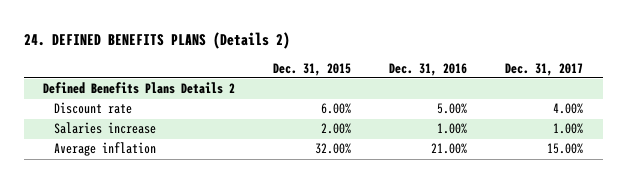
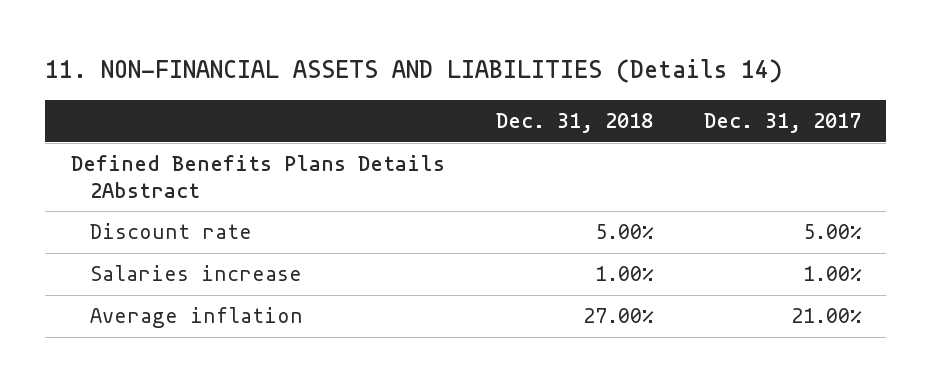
- 24. DEFINED BENEFITS PLANS (Details 2)
+ 11. NON-FINANCIAL ASSETS AND LIABILITIES (Details 14)
- | Dec. 31, 2015 | Dec. 31, 2016 | Dec. 31, 2017
+ | Dec. 31, 2018 | Dec. 31, 2017
- Defined Benefits Plans Details 2
- Discount rate | 6.00% | 5.00% | 4.00%
+ Defined Benefits Plans Details 2Abstract
+ Discount rate | 5.00% | 5.00%
- Average inflation | 32.00% | 21.00% | 15.00%
+ Average inflation | 27.00% | 21.00%

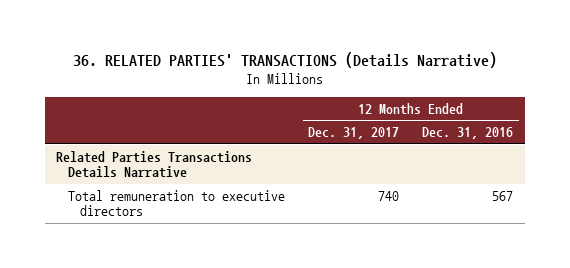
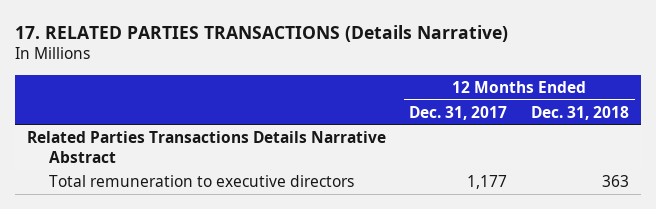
- 36. RELATED PARTIES' TRANSACTIONS (Details Narrative)
+ 17. RELATED PARTIES TRANSACTIONS (Details Narrative)
- | 12 Months Ended Dec. 31, 2017 | 12 Months Ended Dec. 31, 2016
+ | 12 Months Ended Dec. 31, 2017 | 12 Months Ended Dec. 31, 2018
- Related Parties Transactions Details Narrative
- Total remuneration to executive directors | 740 | 567
+ Related Parties Transactions Details Narrative Abstract
+ Total remuneration to executive directors | 1,177 | 363

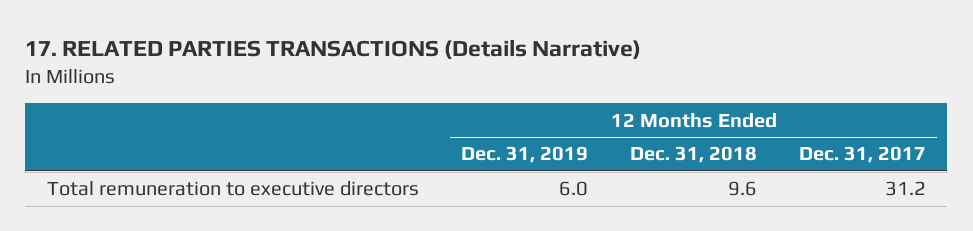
- | 12 Months Ended Dec. 31, 2017 | 12 Months Ended Dec. 31, 2018
+ | 12 Months Ended Dec. 31, 2019 | 12 Months Ended Dec. 31, 2018 | 12 Months Ended Dec. 31, 2017
- Related Parties Transactions Details Narrative Abstract
- Total remuneration to executive directors | 1,177 | 363
+ Total remuneration to executive directors | 6.0 | 9.6 | 31.2

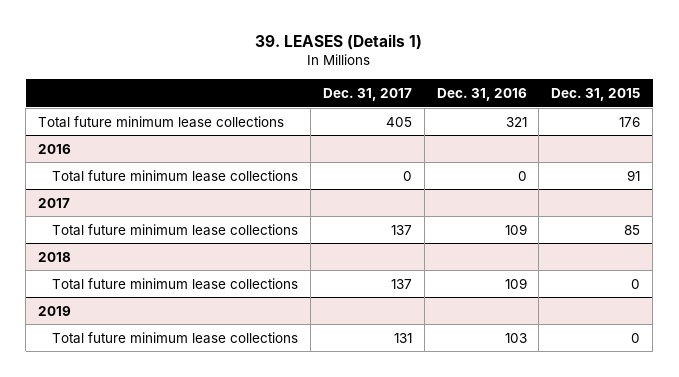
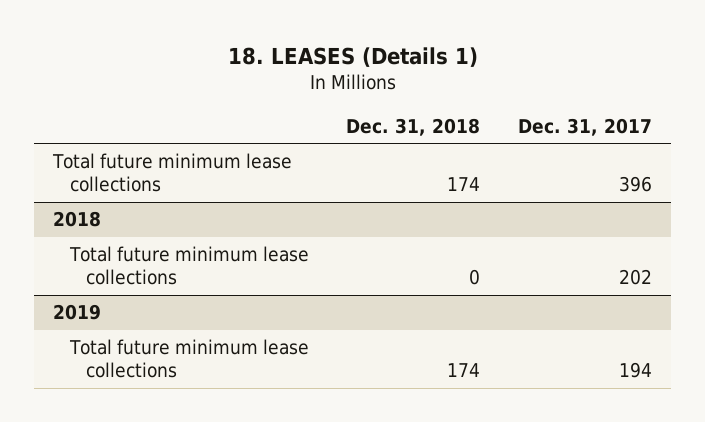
- 39. LEASES (Details 1)
+ 18. LEASES (Details 1)
- | Dec. 31, 2017 | Dec. 31, 2016 | Dec. 31, 2015
+ | Dec. 31, 2018 | Dec. 31, 2017
- Total future minimum lease collections | 405 | 321 | 176
- 2016
- Total future minimum lease collections | 0 | 0 | 91
- 2017
- Total future minimum lease collections | 137 | 109 | 85
+ Total future minimum lease collections | 174 | 396
@ 2018
- Total future minimum lease collections | 137 | 109 | 0
+ Total future minimum lease collections | 0 | 202
@ 2019
- Total future minimum lease collections | 131 | 103 | 0
+ Total future minimum lease collections | 174 | 194

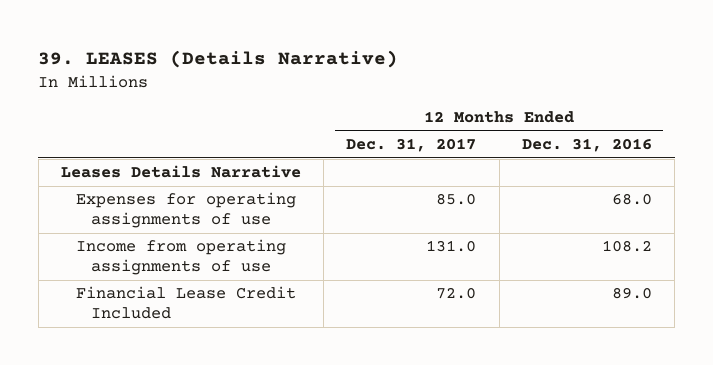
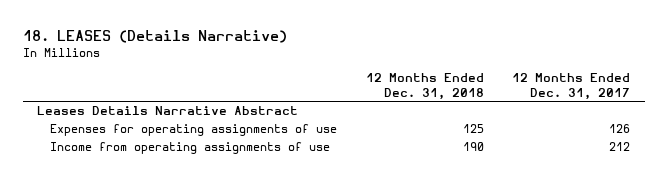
- 39. LEASES (Details Narrative)
+ 18. LEASES (Details Narrative)
- | 12 Months Ended Dec. 31, 2017 | 12 Months Ended Dec. 31, 2016
+ | 12 Months Ended Dec. 31, 2018 | 12 Months Ended Dec. 31, 2017
- Leases Details Narrative
- Expenses for operating assignments of use | 85.0 | 68.0
- Income from operating assignments of use | 131.0 | 108.2
- Financial Lease Credit Included | 72.0 | 89.0
+ Leases Details Narrative Abstract
+ Expenses for operating assignments of use | 125 | 126
+ Income from operating assignments of use | 190 | 212

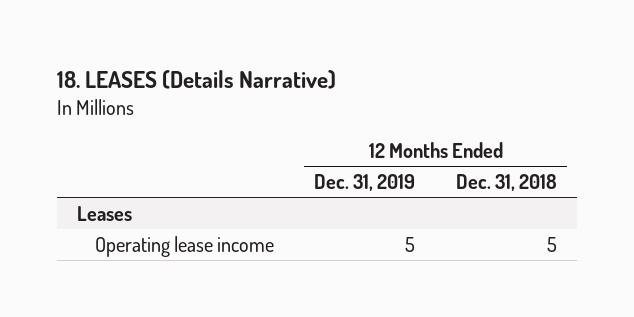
- | 12 Months Ended Dec. 31, 2018 | 12 Months Ended Dec. 31, 2017
+ | 12 Months Ended Dec. 31, 2019 | 12 Months Ended Dec. 31, 2018
- Leases Details Narrative Abstract
- Expenses for operating assignments of use | 125 | 126
- Income from operating assignments of use | 190 | 212
+ Leases
+ Operating lease income | 5 | 5

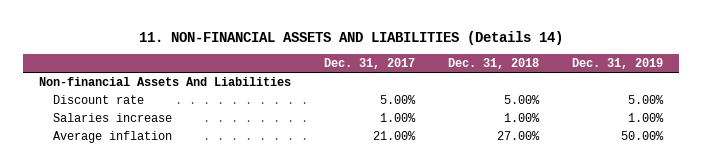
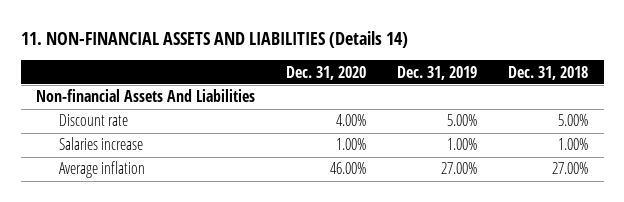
- | Dec. 31, 2017 | Dec. 31, 2018 | Dec. 31, 2019
+ | Dec. 31, 2020 | Dec. 31, 2019 | Dec. 31, 2018
- Average inflation | 21.00% | 27.00% | 50.00%
+ Average inflation | 46.00% | 27.00% | 27.00%

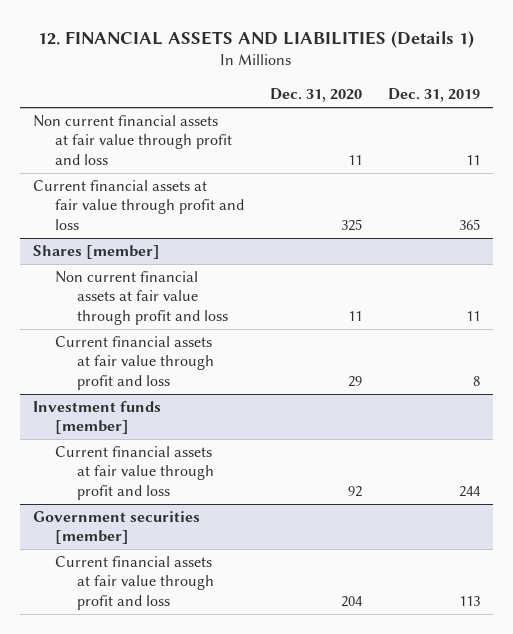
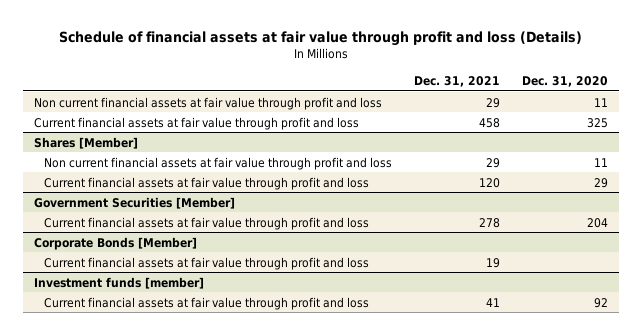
- 12. FINANCIAL ASSETS AND LIABILITIES (Details 1)
+ Schedule of financial assets at fair value through profit and loss (Details)
- | Dec. 31, 2020 | Dec. 31, 2019
+ | Dec. 31, 2021 | Dec. 31, 2020
- Shares [member]
+ Shares [Member]
+ Government Securities [Member]
+ Current financial assets at fair value through profit and loss | 278 | 204
+ Corporate Bonds [Member]
+ Current financial assets at fair value through profit and loss | 19 |
- Government securities [member]
- Current financial assets at fair value through profit and loss | 204 | 113

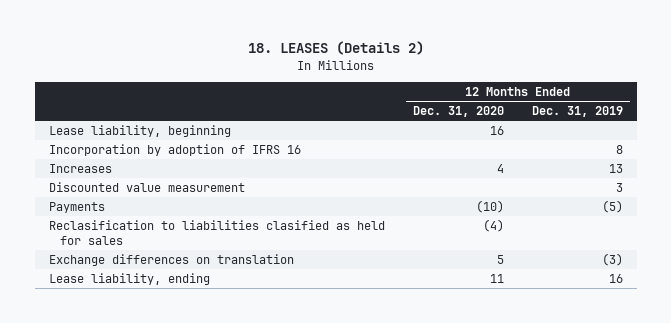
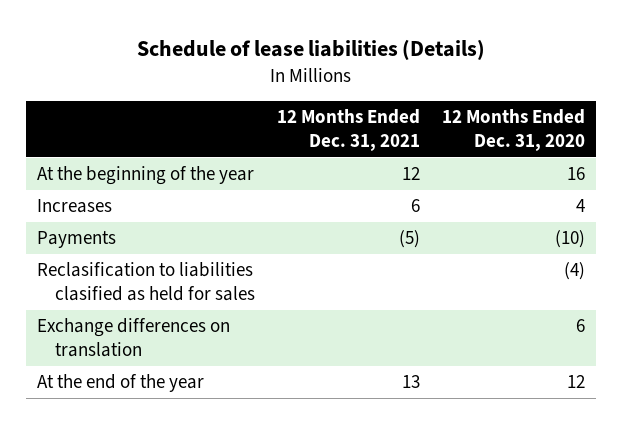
- 18. LEASES (Details 2)
+ Schedule of lease liabilities (Details)
- | 12 Months Ended Dec. 31, 2020 | 12 Months Ended Dec. 31, 2019
+ | 12 Months Ended Dec. 31, 2021 | 12 Months Ended Dec. 31, 2020
- Lease liability, beginning | 16 |
- Incorporation by adoption of IFRS 16 | | 8
+ At the beginning of the year | 12 | 16
- Discounted value measurement | | 3
- Exchange differences on translation | 5 | (3)
- Lease liability, ending | 11 | 16
+ Exchange differences on translation | | 6
+ At the end of the year | 13 | 12

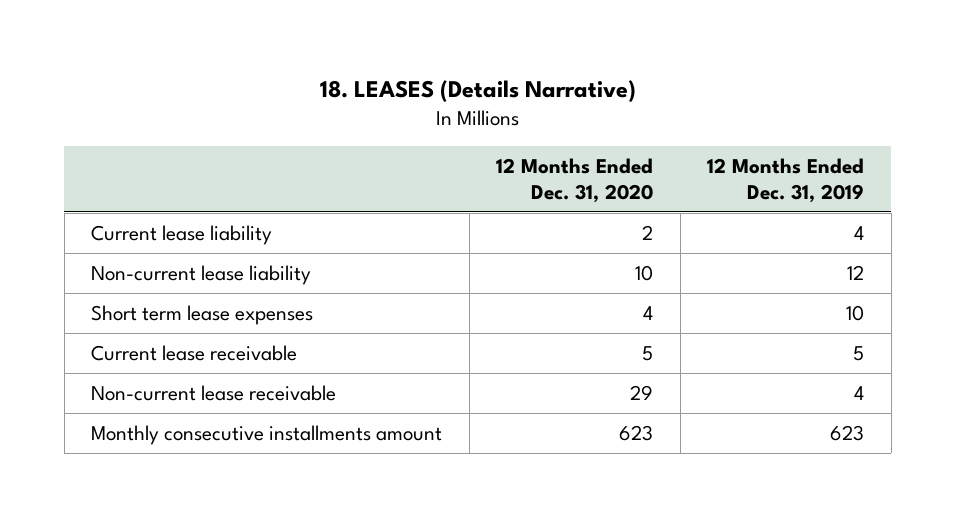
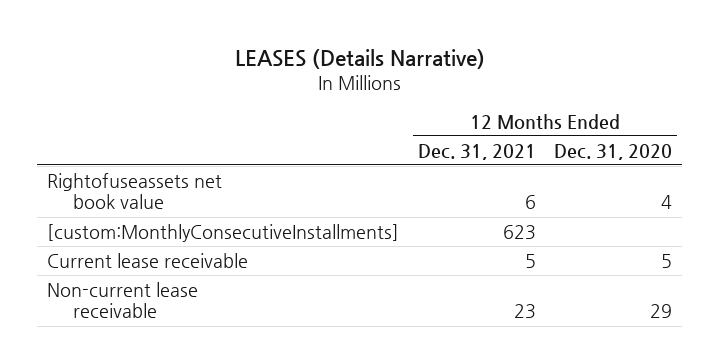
- 18. LEASES (Details Narrative)
+ LEASES (Details Narrative)
- | 12 Months Ended Dec. 31, 2020 | 12 Months Ended Dec. 31, 2019
+ | 12 Months Ended Dec. 31, 2021 | 12 Months Ended Dec. 31, 2020
- Current lease liability | 2 | 4
- Non-current lease liability | 10 | 12
- Short term lease expenses | 4 | 10
+ Rightofuseassets net book value | 6 | 4
+ [custom:MonthlyConsecutiveInstallments] | 623 |
- Monthly consecutive installments amount | 623 | 623

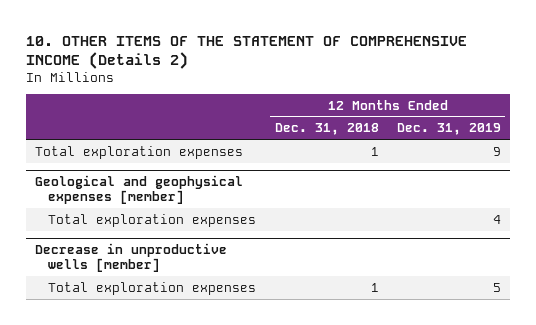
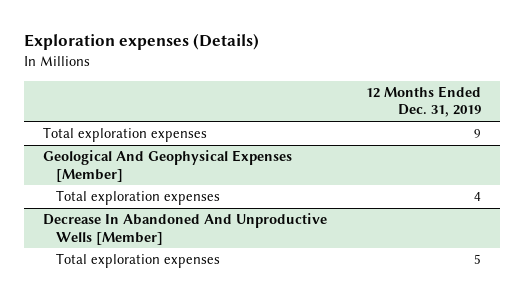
- 10. OTHER ITEMS OF THE STATEMENT OF COMPREHENSIVE INCOME (Details 2)
+ Exploration expenses (Details)
- | 12 Months Ended Dec. 31, 2018 | 12 Months Ended Dec. 31, 2019
+ | 12 Months Ended Dec. 31, 2019
- Geological and geophysical expenses [member]
+ Geological And Geophysical Expenses [Member]
- Decrease in unproductive wells [member]
+ Decrease In Abandoned And Unproductive Wells [Member]

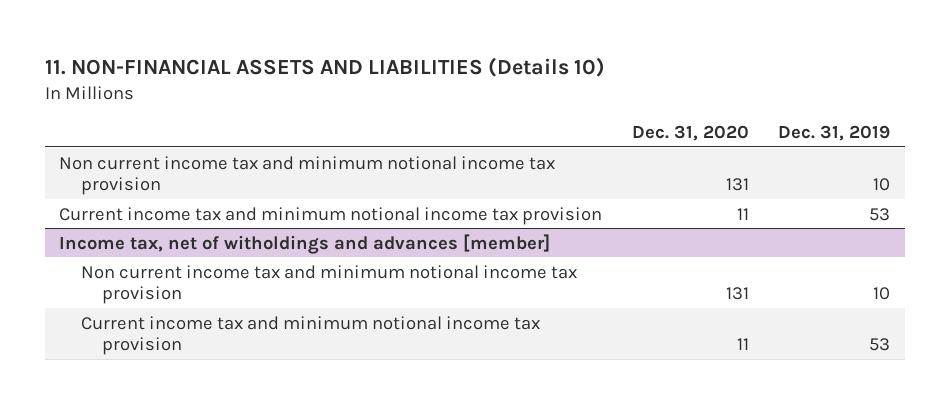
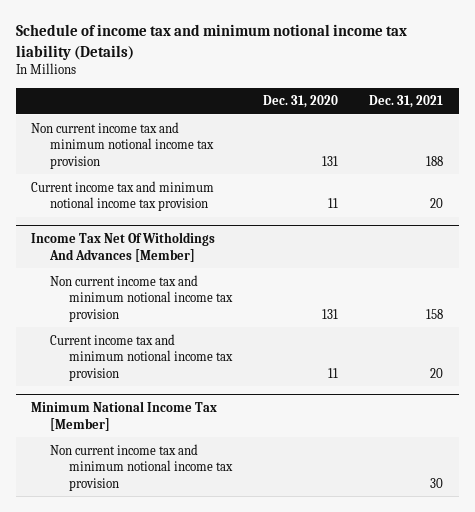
- 11. NON-FINANCIAL ASSETS AND LIABILITIES (Details 10)
+ Schedule of income tax and minimum notional income tax liability (Details)
- | Dec. 31, 2020 | Dec. 31, 2019
+ | Dec. 31, 2020 | Dec. 31, 2021
- Income tax, net of witholdings and advances [member]
+ Income Tax Net Of Witholdings And Advances [Member]
+ Minimum National Income Tax [Member]
+ Non current income tax and minimum notional income tax provision | | 30

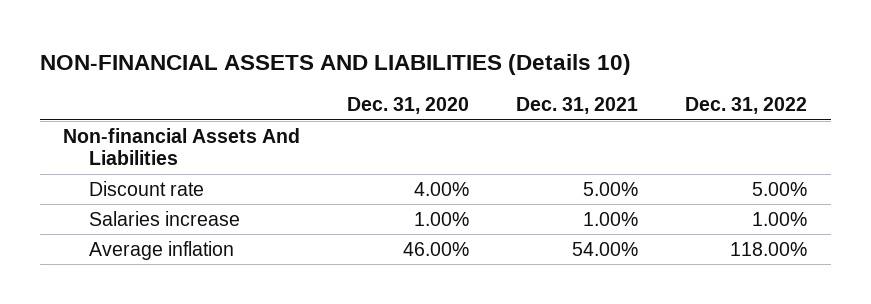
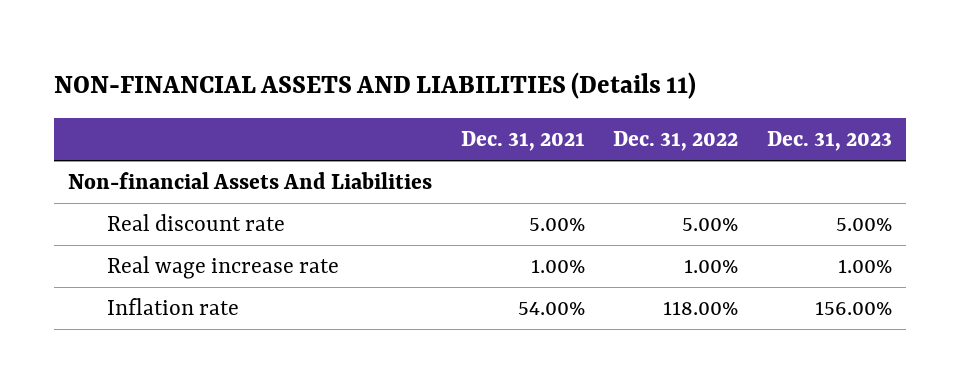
- NON-FINANCIAL ASSETS AND LIABILITIES (Details 10)
+ NON-FINANCIAL ASSETS AND LIABILITIES (Details 11)
- | Dec. 31, 2020 | Dec. 31, 2021 | Dec. 31, 2022
+ | Dec. 31, 2021 | Dec. 31, 2022 | Dec. 31, 2023
- Discount rate | 4.00% | 5.00% | 5.00%
- Salaries increase | 1.00% | 1.00% | 1.00%
- Average inflation | 46.00% | 54.00% | 118.00%
+ Real discount rate | 5.00% | 5.00% | 5.00%
+ Real wage increase rate | 1.00% | 1.00% | 1.00%
+ Inflation rate | 54.00% | 118.00% | 156.00%

